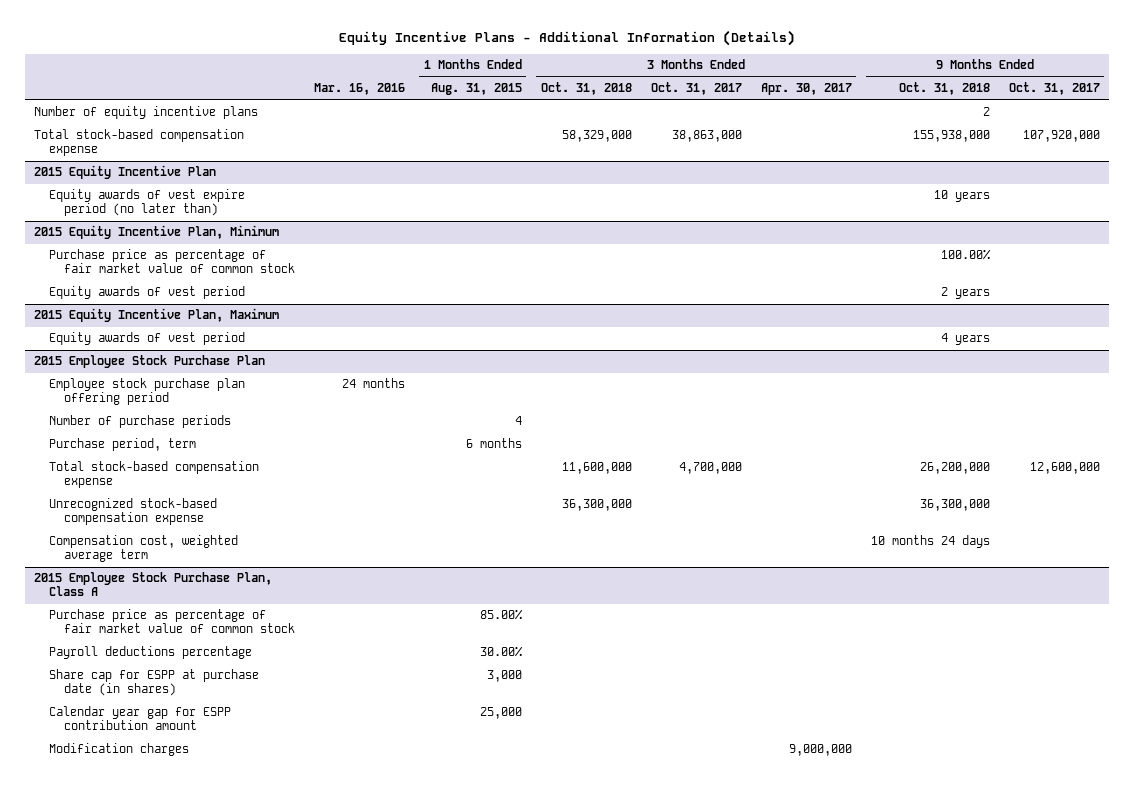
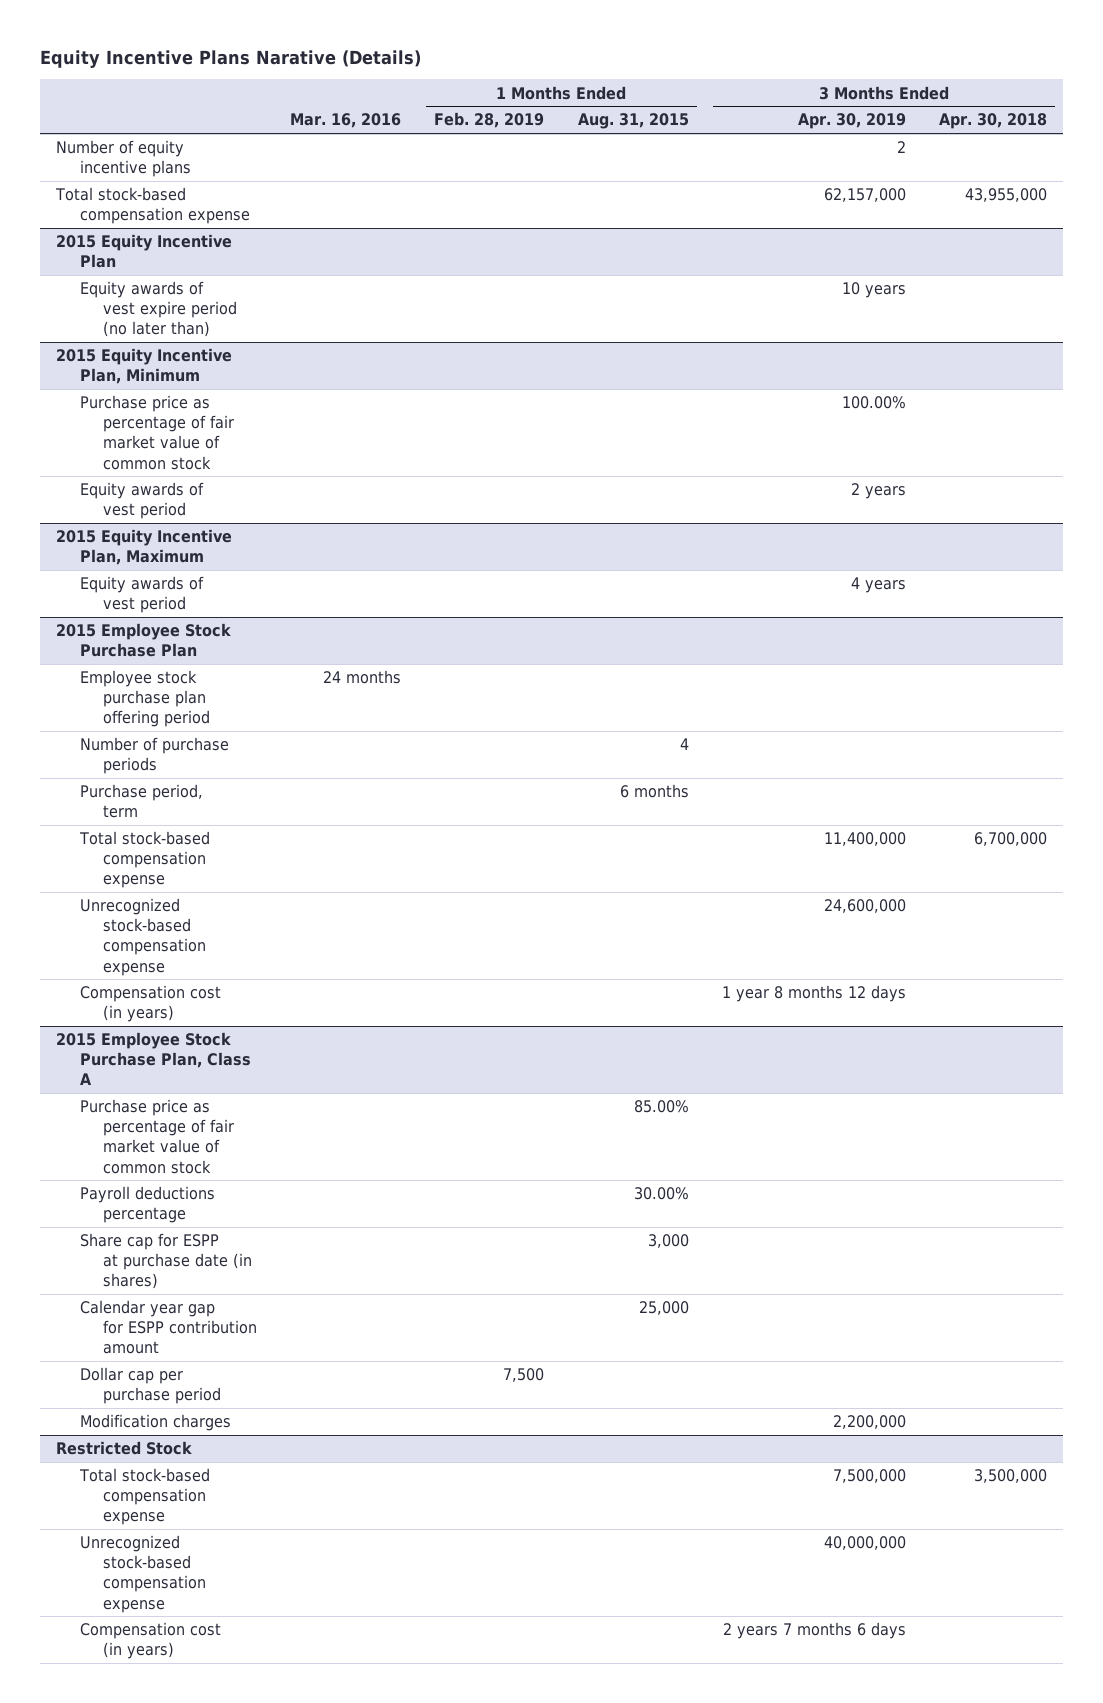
- Equity Incentive Plans - Additional Information (Details)
+ Equity Incentive Plans Narative (Details)
- | Mar. 16, 2016 | 1 Months Ended Aug. 31, 2015 | 3 Months Ended Oct. 31, 2018 | 3 Months Ended Oct. 31, 2017 | 3 Months Ended Apr. 30, 2017 | 9 Months Ended Oct. 31, 2018 | 9 Months Ended Oct. 31, 2017
+ | Mar. 16, 2016 | 1 Months Ended Feb. 28, 2019 | 1 Months Ended Aug. 31, 2015 | 3 Months Ended Apr. 30, 2019 | 3 Months Ended Apr. 30, 2018
@ 2015 Employee Stock Purchase Plan
- Compensation cost, weighted average term | | | | | | 10 months 24 days |
+ Compensation cost (in years) | | | | 1 year 8 months 12 days |
@ 2015 Employee Stock Purchase Plan, Class A
+ Dollar cap per purchase period | | 7,500 | | |
+ Restricted Stock
+ Total stock-based compensation expense | | | | 7,500,000 | 3,500,000
+ Unrecognized stock-based compensation expense | | | | 40,000,000 |
+ Compensation cost (in years) | | | | 2 years 7 months 6 days |

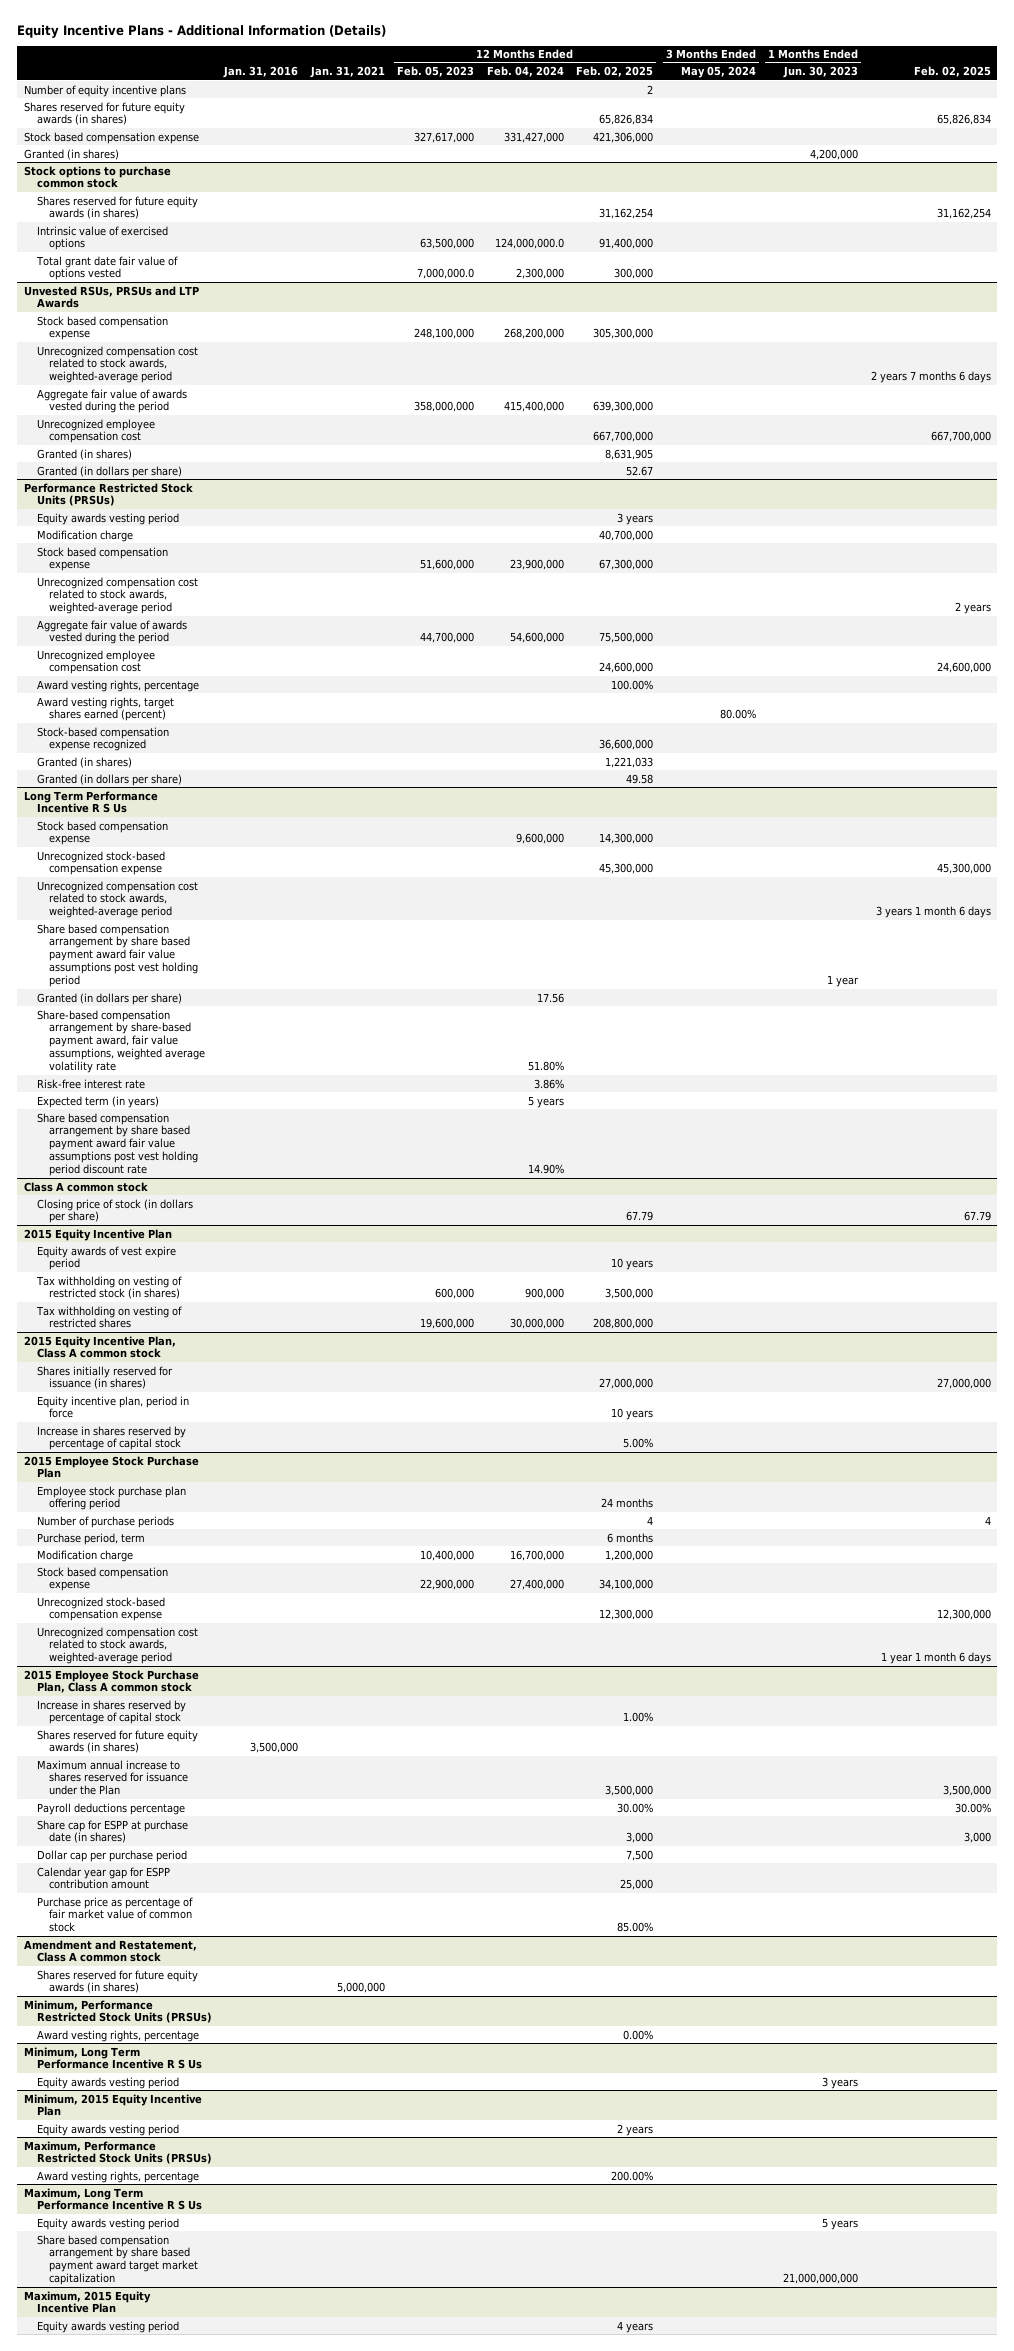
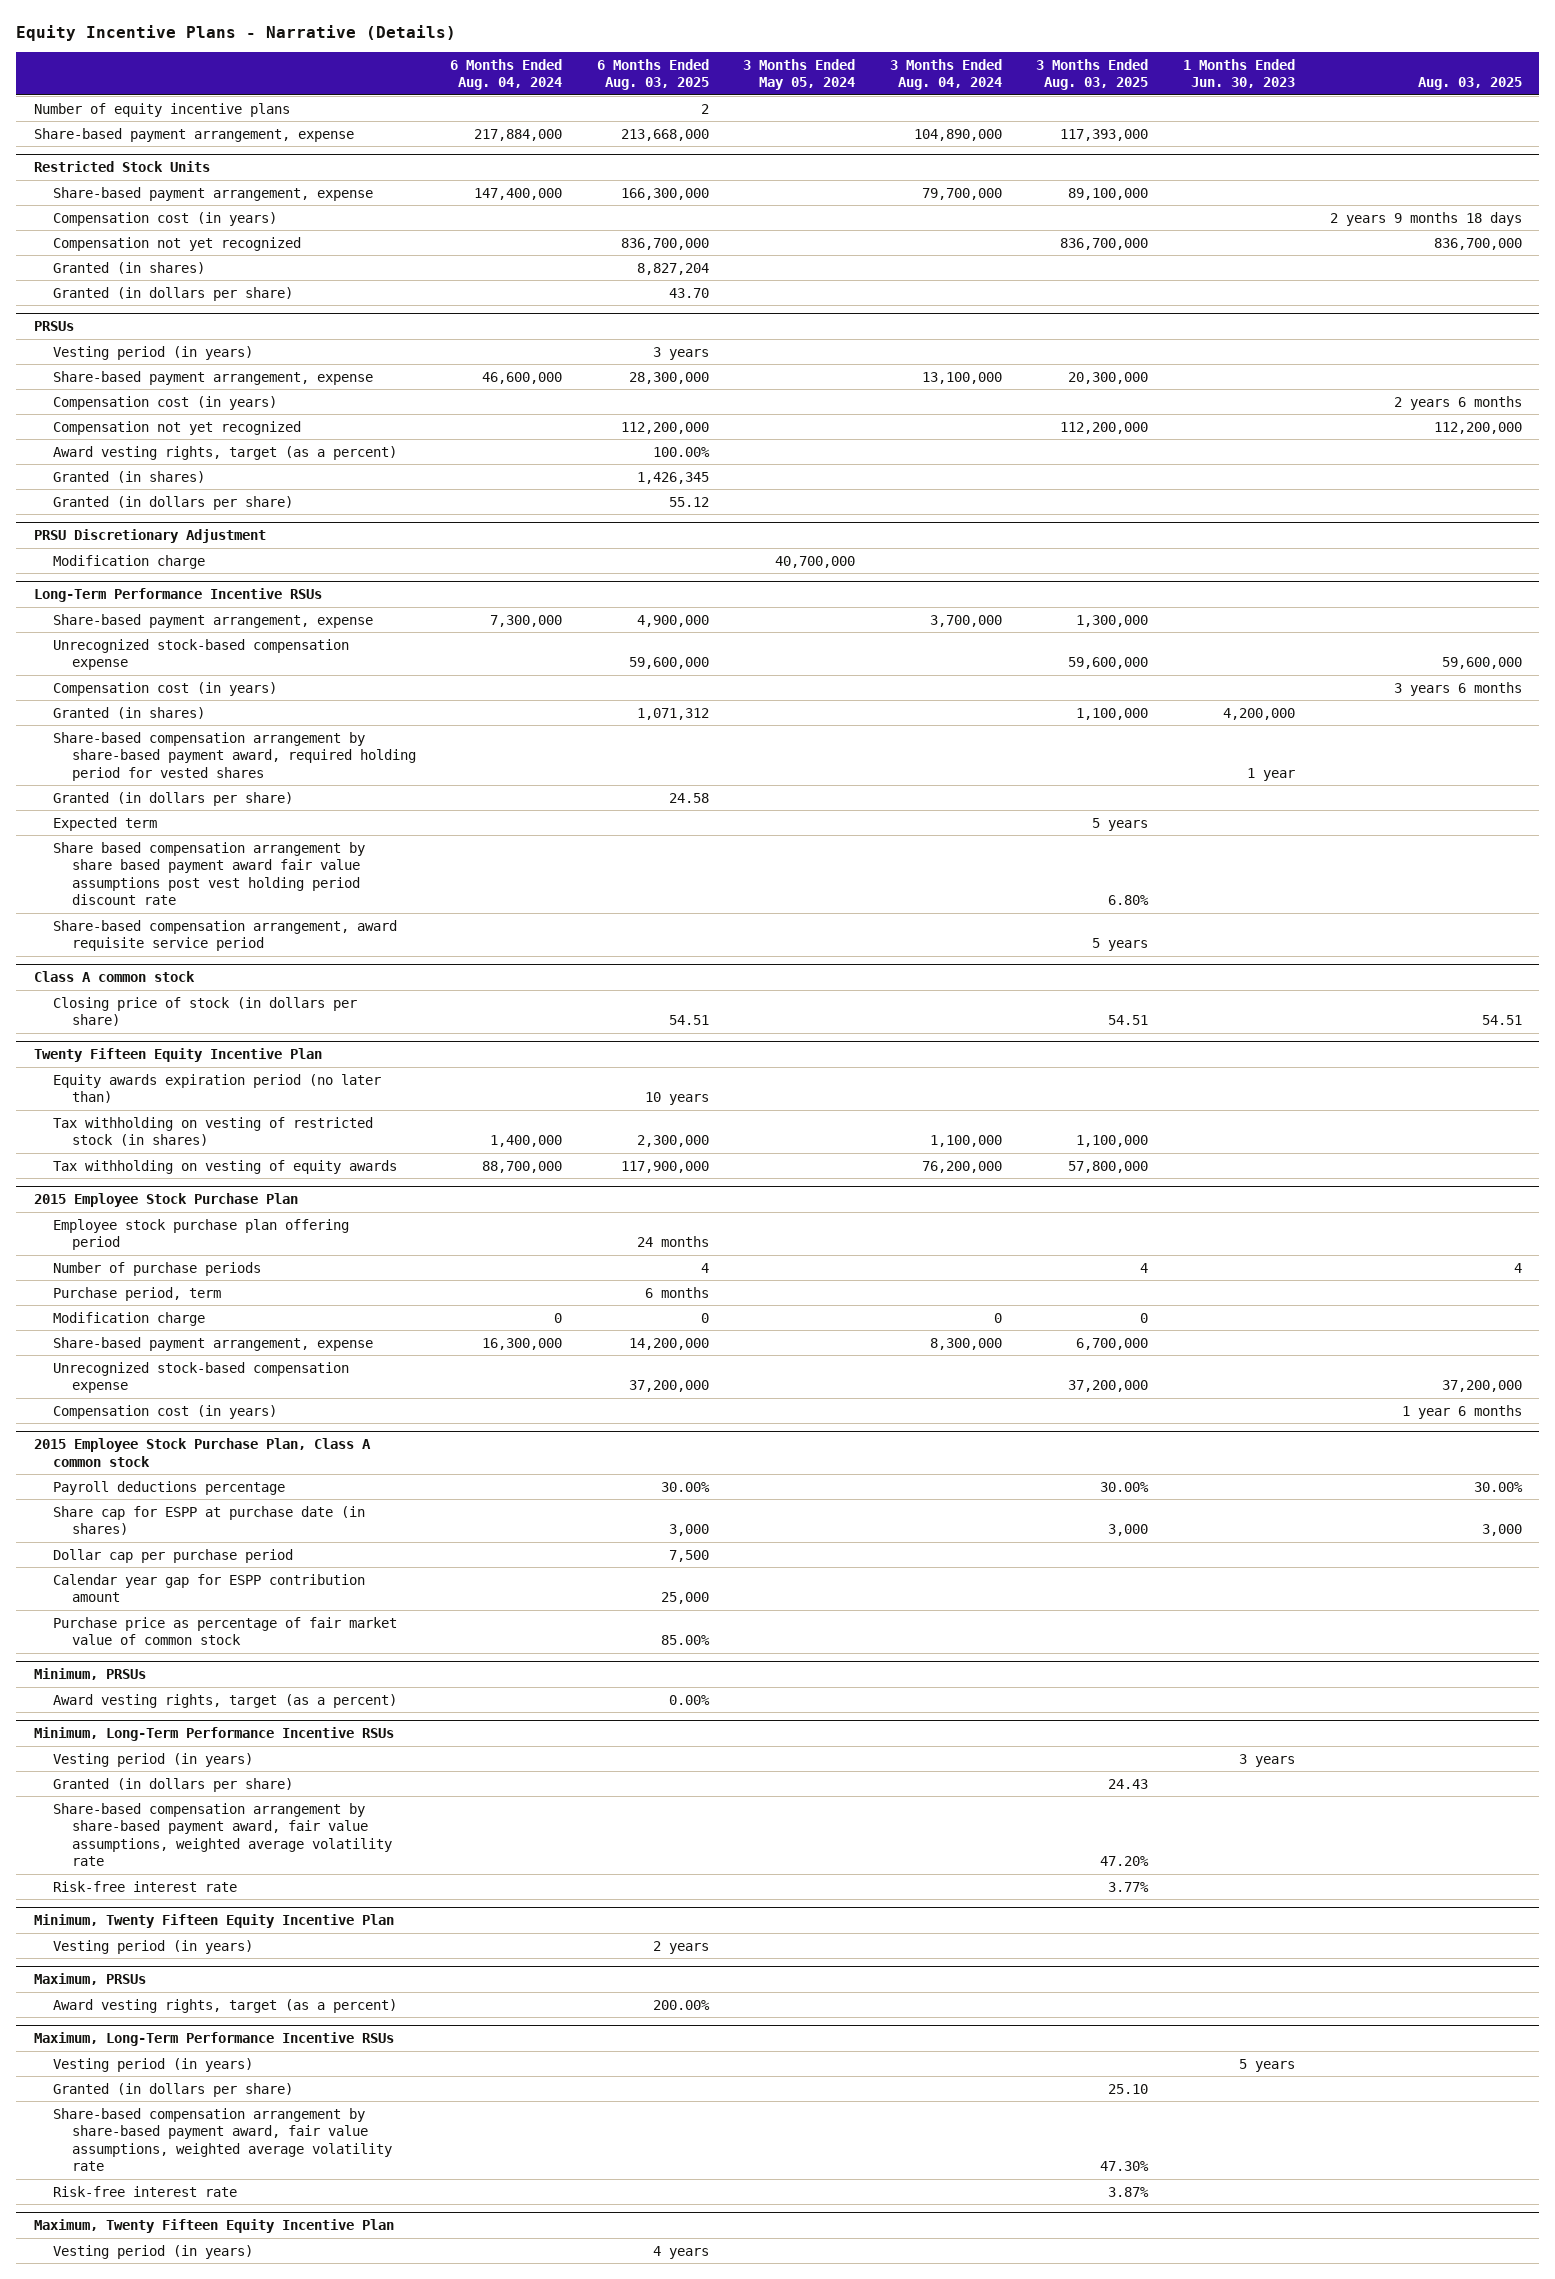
- Equity Incentive Plans - Additional Information (Details)
+ Equity Incentive Plans - Narrative (Details)
- | Jan. 31, 2016 | Jan. 31, 2021 | 12 Months Ended Feb. 05, 2023 | 12 Months Ended Feb. 04, 2024 | 12 Months Ended Feb. 02, 2025 | 3 Months Ended May 05, 2024 | 1 Months Ended Jun. 30, 2023 | Feb. 02, 2025
+ | 6 Months Ended Aug. 04, 2024 | 6 Months Ended Aug. 03, 2025 | 3 Months Ended May 05, 2024 | 3 Months Ended Aug. 04, 2024 | 3 Months Ended Aug. 03, 2025 | 1 Months Ended Jun. 30, 2023 | Aug. 03, 2025
- Shares reserved for future equity awards (in shares) | | | | | 65,826,834 | | | 65,826,834
- Stock based compensation expense | | | 327,617,000 | 331,427,000 | 421,306,000 | | |
- Granted (in shares) | | | | | | | 4,200,000 |
- Stock options to purchase common stock
- Shares reserved for future equity awards (in shares) | | | | | 31,162,254 | | | 31,162,254
- Intrinsic value of exercised options | | | 63,500,000 | 124,000,000.0 | 91,400,000 | | |
- Total grant date fair value of options vested | | | 7,000,000.0 | 2,300,000 | 300,000 | | |
- Unvested RSUs, PRSUs and LTP Awards
- Stock based compensation expense | | | 248,100,000 | 268,200,000 | 305,300,000 | | |
- Unrecognized compensation cost related to stock awards, weighted-average period | | | | | | | | 2 years 7 months 6 days
- Aggregate fair value of awards vested during the period | | | 358,000,000 | 415,400,000 | 639,300,000 | | |
- Unrecognized employee compensation cost | | | | | 667,700,000 | | | 667,700,000
+ Share-based payment arrangement, expense | 217,884,000 | 213,668,000 | | 104,890,000 | 117,393,000 | |
+ Restricted Stock Units
+ Share-based payment arrangement, expense | 147,400,000 | 166,300,000 | | 79,700,000 | 89,100,000 | |
+ Compensation cost (in years) | | | | | | | 2 years 9 months 18 days
+ Compensation not yet recognized | | 836,700,000 | | | 836,700,000 | | 836,700,000
- Performance Restricted Stock Units (PRSUs)
- Equity awards vesting period | | | | | 3 years | | |
- Modification charge | | | | | 40,700,000 | | |
- Stock based compensation expense | | | 51,600,000 | 23,900,000 | 67,300,000 | | |
- Unrecognized compensation cost related to stock awards, weighted-average period | | | | | | | | 2 years
- Aggregate fair value of awards vested during the period | | | 44,700,000 | 54,600,000 | 75,500,000 | | |
- Unrecognized employee compensation cost | | | | | 24,600,000 | | | 24,600,000
- Award vesting rights, percentage | | | | | 100.00% | | |
- Award vesting rights, target shares earned (percent) | | | | | | 80.00% | |
- Stock-based compensation expense recognized | | | | | 36,600,000 | | |
+ PRSUs
+ Vesting period (in years) | | 3 years | | | | |
+ Share-based payment arrangement, expense | 46,600,000 | 28,300,000 | | 13,100,000 | 20,300,000 | |
+ Compensation cost (in years) | | | | | | | 2 years 6 months
+ Compensation not yet recognized | | 112,200,000 | | | 112,200,000 | | 112,200,000
+ Award vesting rights, target (as a percent) | | 100.00% | | | | |
- Long Term Performance Incentive R S Us
- Stock based compensation expense | | | | 9,600,000 | 14,300,000 | | |
+ PRSU Discretionary Adjustment
+ Modification charge | | | 40,700,000 | | | |
+ Long-Term Performance Incentive RSUs
+ Share-based payment arrangement, expense | 7,300,000 | 4,900,000 | | 3,700,000 | 1,300,000 | |
- Unrecognized compensation cost related to stock awards, weighted-average period | | | | | | | | 3 years 1 month 6 days
- Share based compensation arrangement by share based payment award fair value assumptions post vest holding period | | | | | | | 1 year |
+ Compensation cost (in years) | | | | | | | 3 years 6 months
+ Granted (in shares) | | 1,071,312 | | | 1,100,000 | 4,200,000 |
+ Share-based compensation arrangement by share-based payment award, required holding period for vested shares | | | | | | 1 year |
- Share-based compensation arrangement by share-based payment award, fair value assumptions, weighted average volatility rate | | | | 51.80% | | | |
- Risk-free interest rate | | | | 3.86% | | | |
- Expected term (in years) | | | | 5 years | | | |
+ Expected term | | | | | 5 years | |
+ Share-based compensation arrangement, award requisite service period | | | | | 5 years | |
- 2015 Equity Incentive Plan
- Equity awards of vest expire period | | | | | 10 years | | |
+ Twenty Fifteen Equity Incentive Plan
+ Equity awards expiration period (no later than) | | 10 years | | | | |
- Tax withholding on vesting of restricted shares | | | 19,600,000 | 30,000,000 | 208,800,000 | | |
- 2015 Equity Incentive Plan, Class A common stock
- Shares initially reserved for issuance (in shares) | | | | | 27,000,000 | | | 27,000,000
- Equity incentive plan, period in force | | | | | 10 years | | |
- Increase in shares reserved by percentage of capital stock | | | | | 5.00% | | |
+ Tax withholding on vesting of equity awards | 88,700,000 | 117,900,000 | | 76,200,000 | 57,800,000 | |
@ 2015 Employee Stock Purchase Plan
- Stock based compensation expense | | | 22,900,000 | 27,400,000 | 34,100,000 | | |
+ Share-based payment arrangement, expense | 16,300,000 | 14,200,000 | | 8,300,000 | 6,700,000 | |
- Unrecognized compensation cost related to stock awards, weighted-average period | | | | | | | | 1 year 1 month 6 days
+ Compensation cost (in years) | | | | | | | 1 year 6 months
@ 2015 Employee Stock Purchase Plan, Class A common stock
- Increase in shares reserved by percentage of capital stock | | | | | 1.00% | | |
- Shares reserved for future equity awards (in shares) | 3,500,000 | | | | | | |
- Maximum annual increase to shares reserved for issuance under the Plan | | | | | 3,500,000 | | | 3,500,000
- Amendment and Restatement, Class A common stock
- Shares reserved for future equity awards (in shares) | | 5,000,000 | | | | | |
- Minimum, Performance Restricted Stock Units (PRSUs)
- Award vesting rights, percentage | | | | | 0.00% | | |
- Minimum, Long Term Performance Incentive R S Us
- Equity awards vesting period | | | | | | | 3 years |
- Minimum, 2015 Equity Incentive Plan
- Equity awards vesting period | | | | | 2 years | | |
- Maximum, Performance Restricted Stock Units (PRSUs)
- Award vesting rights, percentage | | | | | 200.00% | | |
- Maximum, Long Term Performance Incentive R S Us
- Equity awards vesting period | | | | | | | 5 years |
- Share based compensation arrangement by share based payment award target market capitalization | | | | | | | 21,000,000,000 |
- Maximum, 2015 Equity Incentive Plan
- Equity awards vesting period | | | | | 4 years | | |
+ Minimum, PRSUs
+ Award vesting rights, target (as a percent) | | 0.00% | | | | |
+ Minimum, Long-Term Performance Incentive RSUs
+ Vesting period (in years) | | | | | | 3 years |
+ Granted (in dollars per share) | | | | | 24.43 | |
+ Share-based compensation arrangement by share-based payment award, fair value assumptions, weighted average volatility rate | | | | | 47.20% | |
+ Risk-free interest rate | | | | | 3.77% | |
+ Minimum, Twenty Fifteen Equity Incentive Plan
+ Vesting period (in years) | | 2 years | | | | |
+ Maximum, PRSUs
+ Award vesting rights, target (as a percent) | | 200.00% | | | | |
+ Maximum, Long-Term Performance Incentive RSUs
+ Vesting period (in years) | | | | | | 5 years |
+ Granted (in dollars per share) | | | | | 25.10 | |
+ Share-based compensation arrangement by share-based payment award, fair value assumptions, weighted average volatility rate | | | | | 47.30% | |
+ Risk-free interest rate | | | | | 3.87% | |
+ Maximum, Twenty Fifteen Equity Incentive Plan
+ Vesting period (in years) | | 4 years | | | | |

